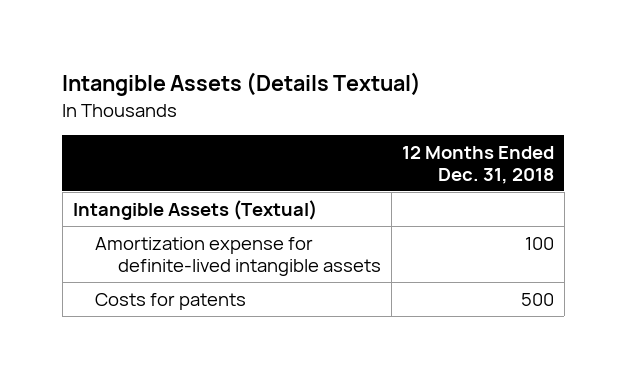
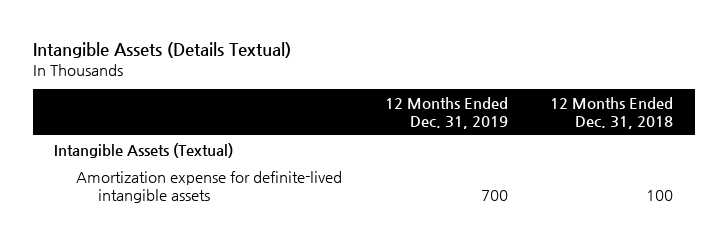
- | 12 Months Ended Dec. 31, 2018
+ | 12 Months Ended Dec. 31, 2019 | 12 Months Ended Dec. 31, 2018
- Costs for patents | 500

